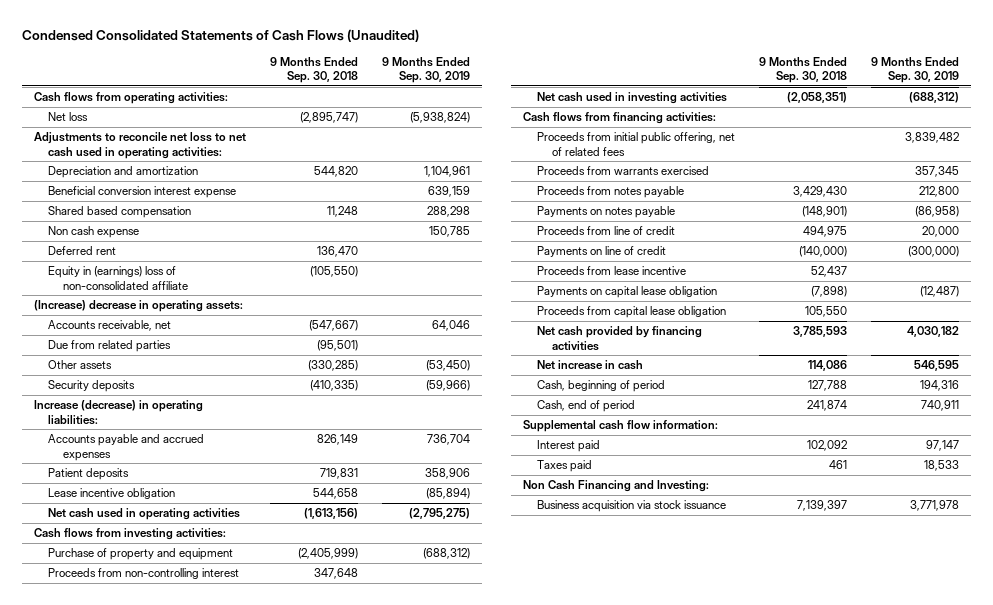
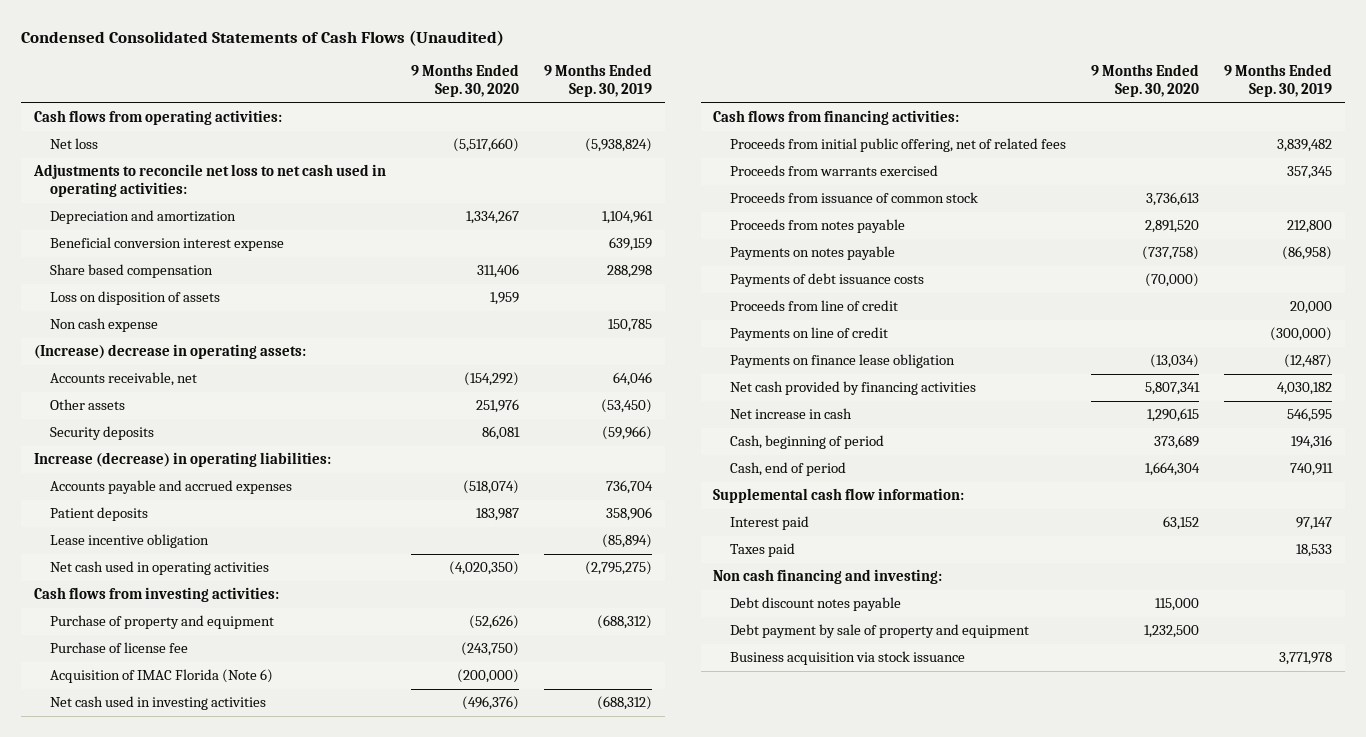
- | 9 Months Ended Sep. 30, 2018 | 9 Months Ended Sep. 30, 2019
+ | 9 Months Ended Sep. 30, 2020 | 9 Months Ended Sep. 30, 2019
- Shared based compensation | 11,248 | 288,298
+ Share based compensation | 311,406 | 288,298
+ Loss on disposition of assets | 1,959 |
- Deferred rent | 136,470 |
- Equity in (earnings) loss of non-consolidated affiliate | (105,550) |
- Due from related parties | (95,501) |
- Proceeds from non-controlling interest | 347,648 |
+ Purchase of license fee | (243,750) |
+ Acquisition of IMAC Florida (Note 6) | (200,000) |
+ Proceeds from issuance of common stock | 3,736,613 |
+ Payments of debt issuance costs | (70,000) |
- Proceeds from lease incentive | 52,437 |
- Payments on capital lease obligation | (7,898) | (12,487)
- Proceeds from capital lease obligation | 105,550 |
+ Payments on finance lease obligation | (13,034) | (12,487)
- Non Cash Financing and Investing:
+ Non cash financing and investing:
+ Debt discount notes payable | 115,000 |
+ Debt payment by sale of property and equipment | 1,232,500 |

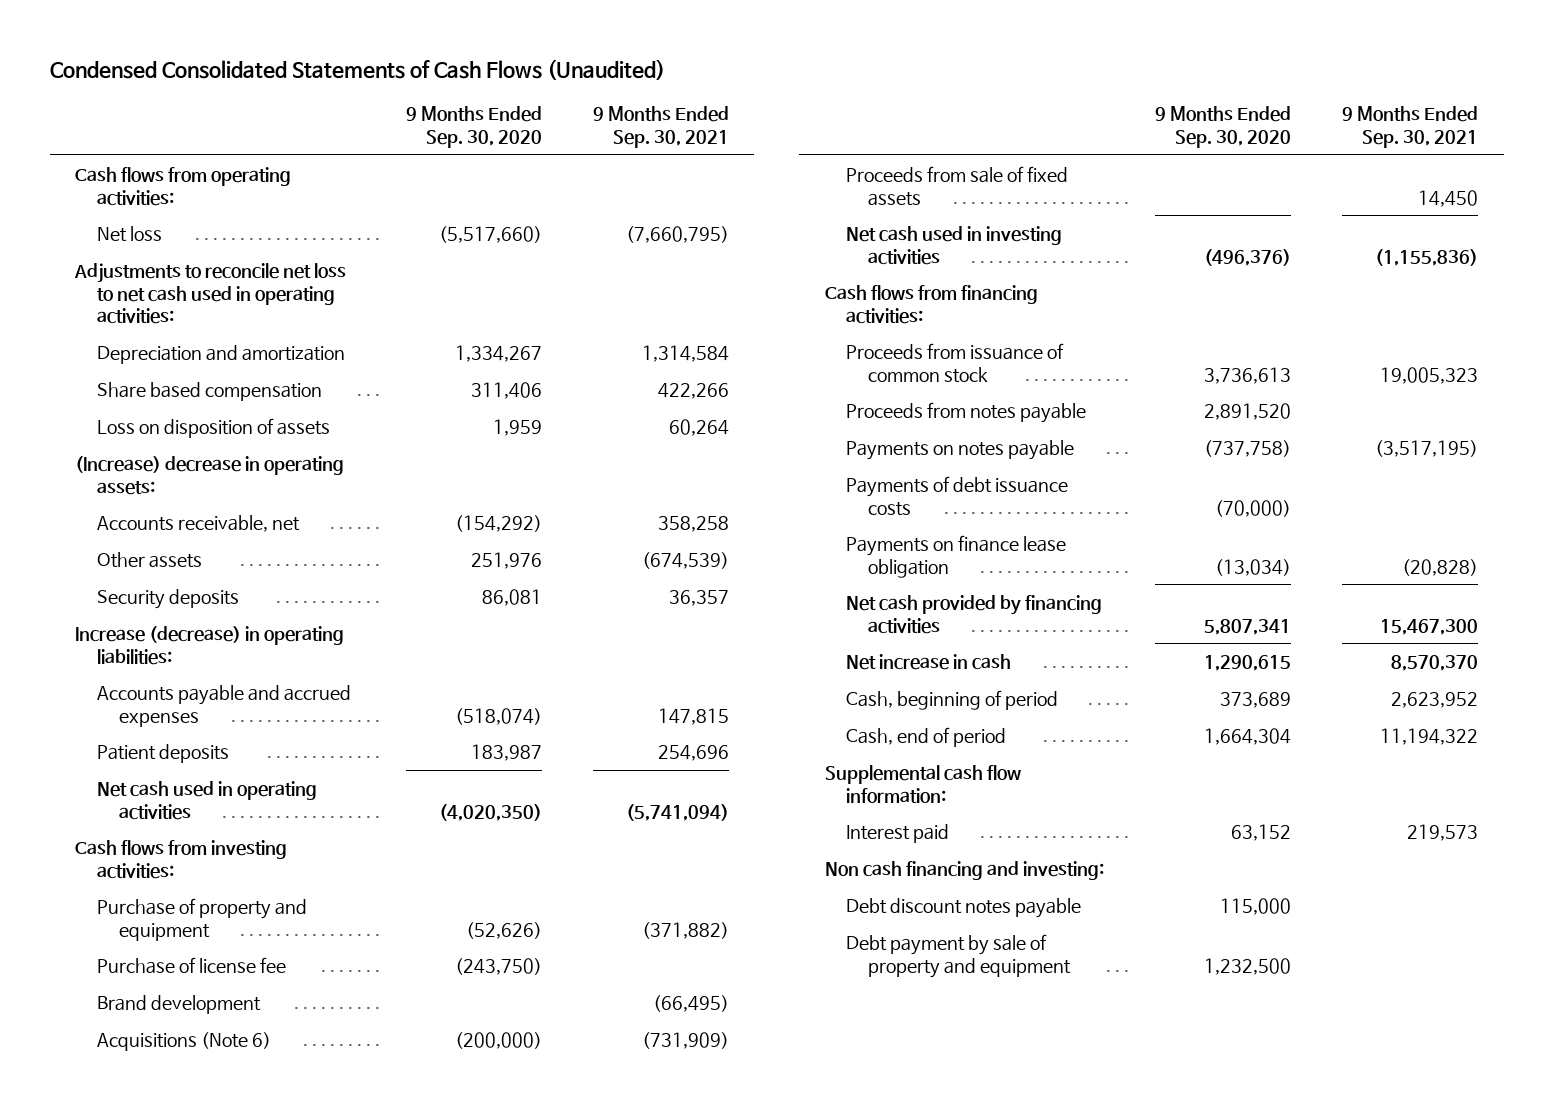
- | 9 Months Ended Sep. 30, 2020 | 9 Months Ended Sep. 30, 2019
+ | 9 Months Ended Sep. 30, 2020 | 9 Months Ended Sep. 30, 2021
- Beneficial conversion interest expense | | 639,159
- Non cash expense | | 150,785
- Lease incentive obligation | | (85,894)
- Acquisition of IMAC Florida (Note 6) | (200,000) |
+ Brand development | | (66,495)
+ Acquisitions (Note 6) | (200,000) | (731,909)
+ Proceeds from sale of fixed assets | | 14,450
- Proceeds from initial public offering, net of related fees | | 3,839,482
- Proceeds from warrants exercised | | 357,345
- Proceeds from line of credit | | 20,000
- Payments on line of credit | | (300,000)
- Taxes paid | | 18,533
- Business acquisition via stock issuance | | 3,771,978

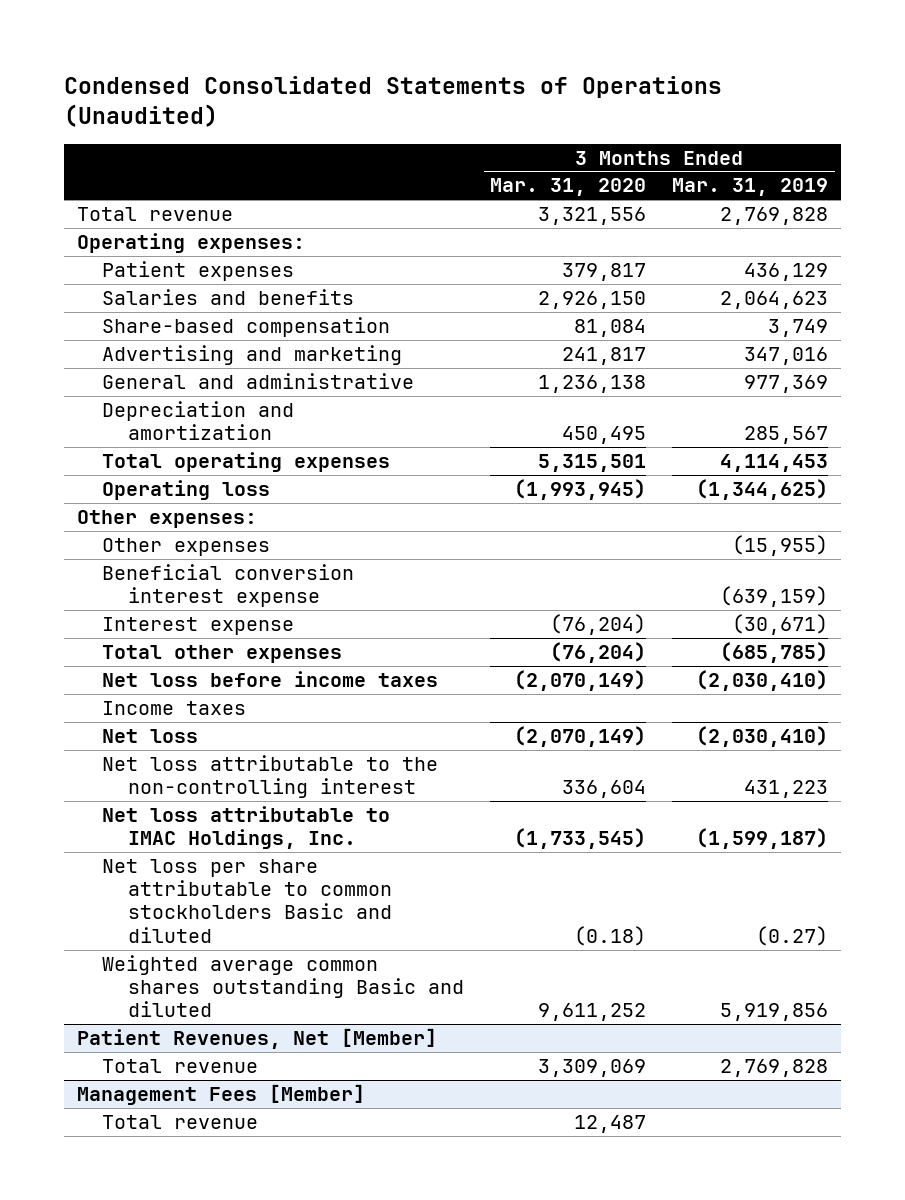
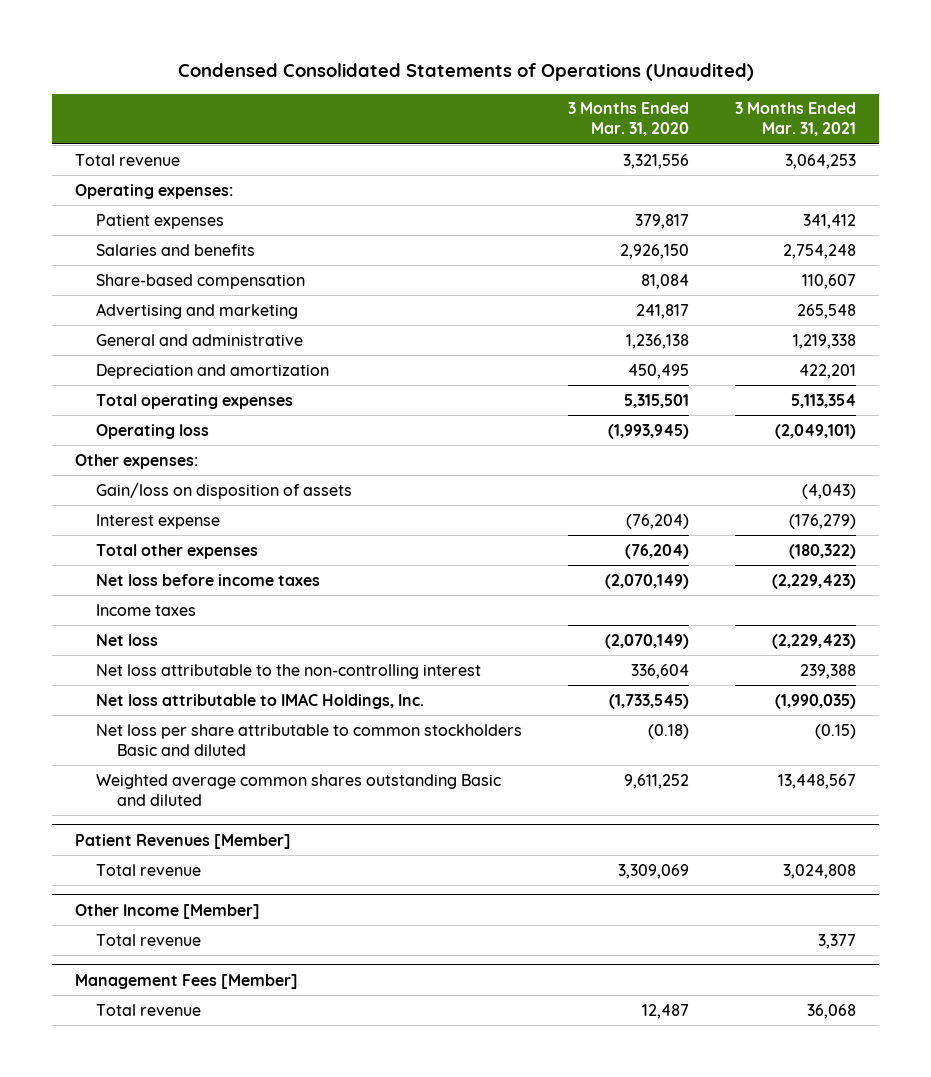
- | 3 Months Ended Mar. 31, 2020 | 3 Months Ended Mar. 31, 2019
+ | 3 Months Ended Mar. 31, 2020 | 3 Months Ended Mar. 31, 2021
- Other expenses | | (15,955)
- Beneficial conversion interest expense | | (639,159)
+ Gain/loss on disposition of assets | | (4,043)
- Patient Revenues, Net [Member]
+ Patient Revenues [Member]
+ Other Income [Member]
+ Total revenue | | 3,377

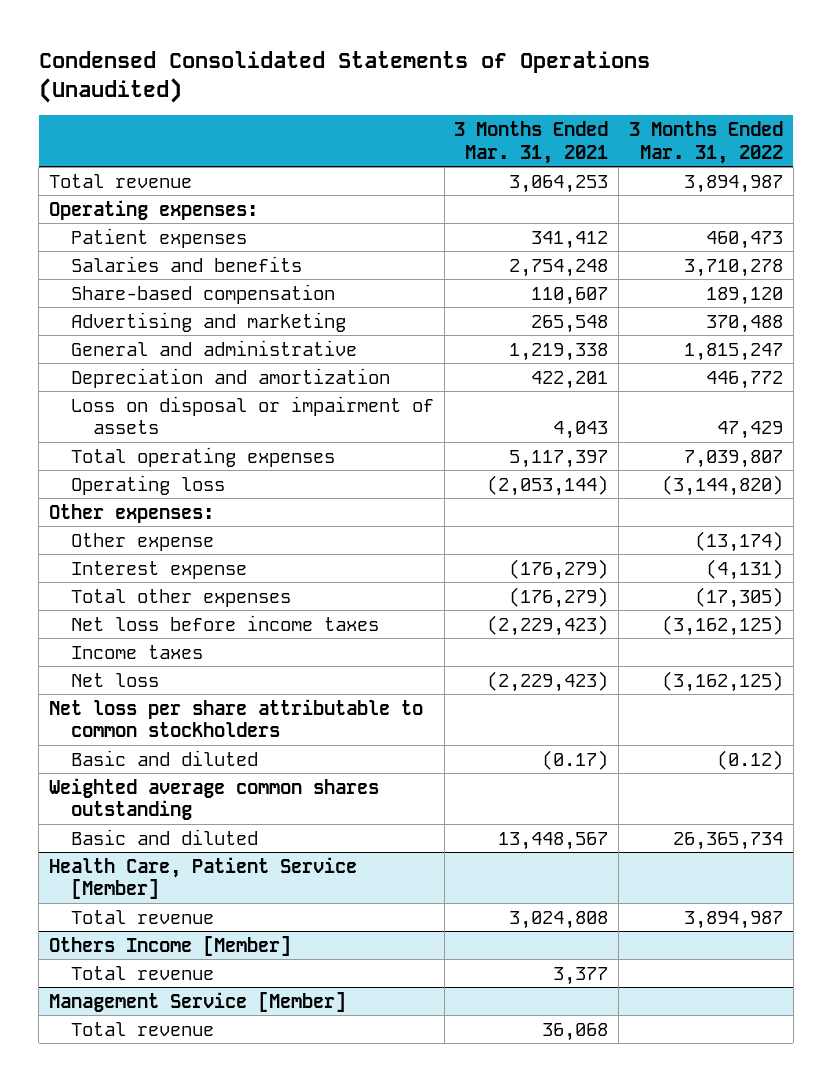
- | 3 Months Ended Mar. 31, 2020 | 3 Months Ended Mar. 31, 2021
+ | 3 Months Ended Mar. 31, 2021 | 3 Months Ended Mar. 31, 2022
- Total operating expenses | 5,315,501 | 5,113,354
- Operating loss | (1,993,945) | (2,049,101)
+ Loss on disposal or impairment of assets | 4,043 | 47,429
+ Total operating expenses | 5,117,397 | 7,039,807
+ Operating loss | (2,053,144) | (3,144,820)
- Gain/loss on disposition of assets | | (4,043)
+ Other expense | | (13,174)
- Total other expenses | (76,204) | (180,322)
+ Total other expenses | (176,279) | (17,305)
- Net loss attributable to the non-controlling interest | 336,604 | 239,388
- Net loss attributable to IMAC Holdings, Inc. | (1,733,545) | (1,990,035)
- Net loss per share attributable to common stockholders Basic and diluted | (0.18) | (0.15)
- Weighted average common shares outstanding Basic and diluted | 9,611,252 | 13,448,567
- Patient Revenues [Member]
+ Net loss per share attributable to common stockholders
+ Basic and diluted | (0.17) | (0.12)
+ Weighted average common shares outstanding
+ Basic and diluted | 13,448,567 | 26,365,734
+ Health Care, Patient Service [Member]
- Other Income [Member]
+ Others Income [Member]
- Management Fees [Member]
+ Management Service [Member]

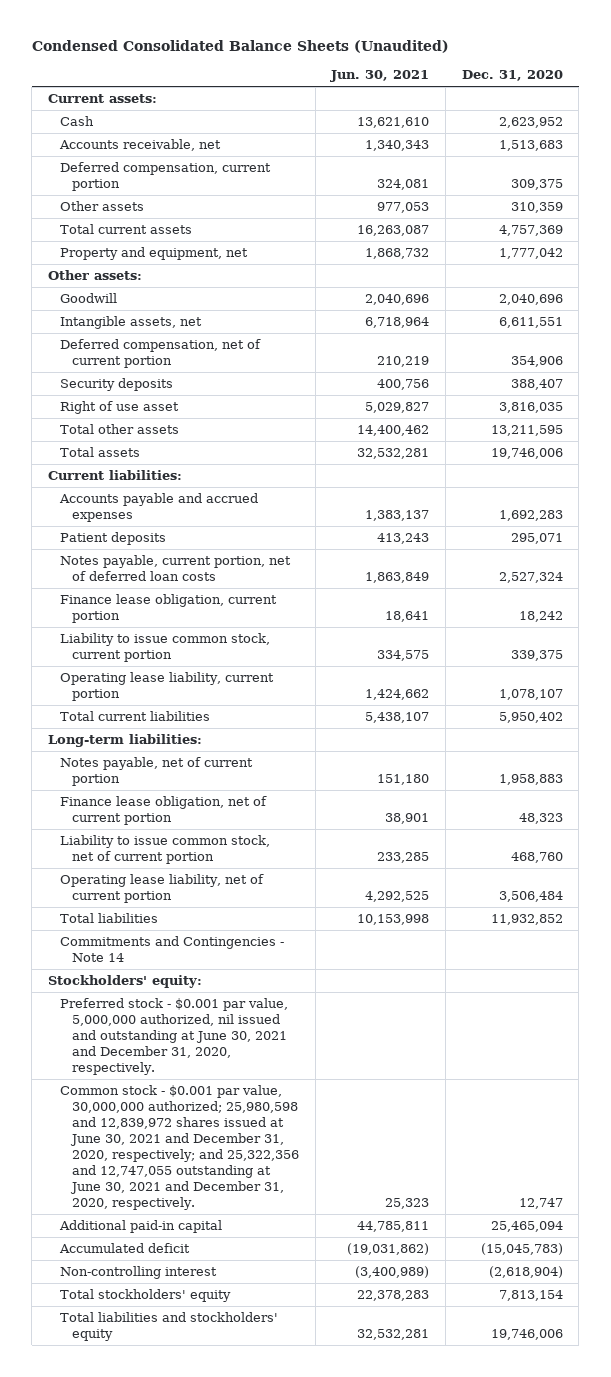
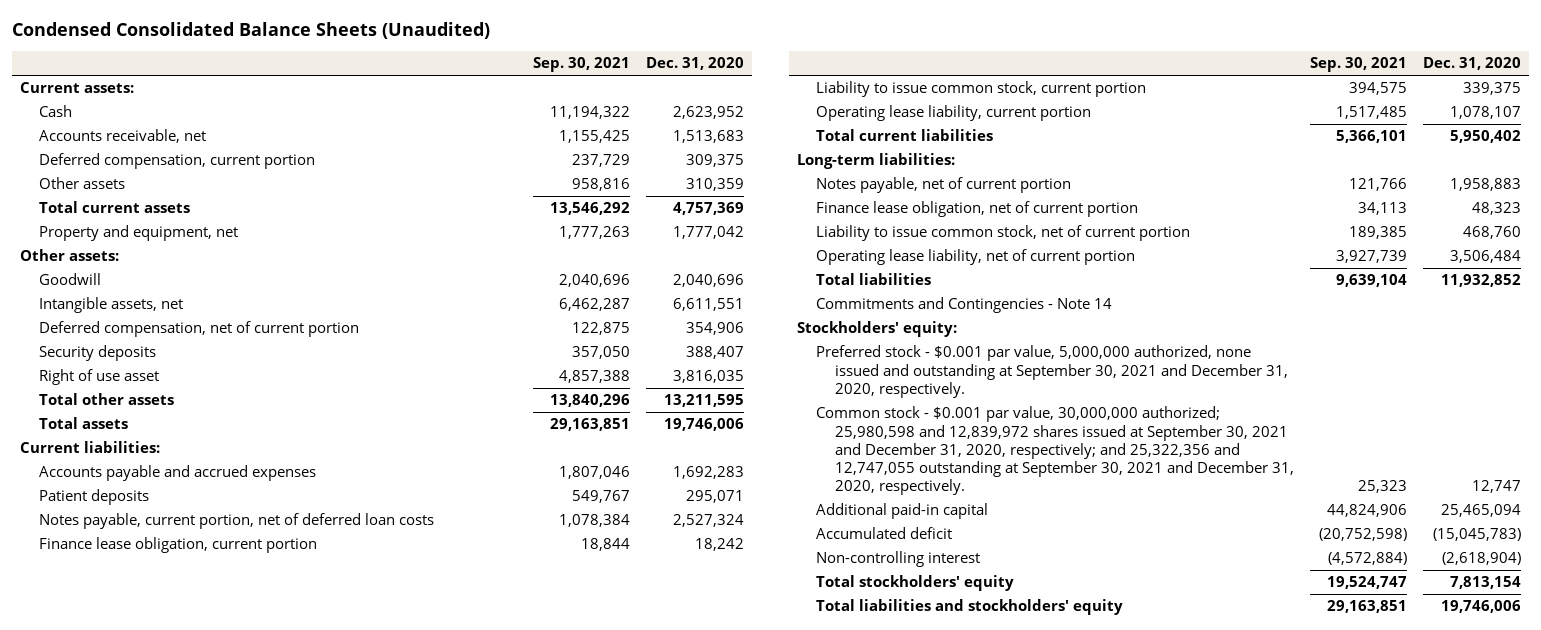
- | Jun. 30, 2021 | Dec. 31, 2020
+ | Sep. 30, 2021 | Dec. 31, 2020
- Preferred stock - $0.001 par value, 5,000,000 authorized, nil issued and outstanding at June 30, 2021 and December 31, 2020, respectively.
- Common stock - $0.001 par value, 30,000,000 authorized; 25,980,598 and 12,839,972 shares issued at June 30, 2021 and December 31, 2020, respectively; and 25,322,356 and 12,747,055 outstanding at June 30, 2021 and December 31, 2020, respectively. | 25,323 | 12,747
+ Preferred stock - $0.001 par value, 5,000,000 authorized, none issued and outstanding at September 30, 2021 and December 31, 2020, respectively.
+ Common stock - $0.001 par value, 30,000,000 authorized; 25,980,598 and 12,839,972 shares issued at September 30, 2021 and December 31, 2020, respectively; and 25,322,356 and 12,747,055 outstanding at September 30, 2021 and December 31, 2020, respectively. | 25,323 | 12,747

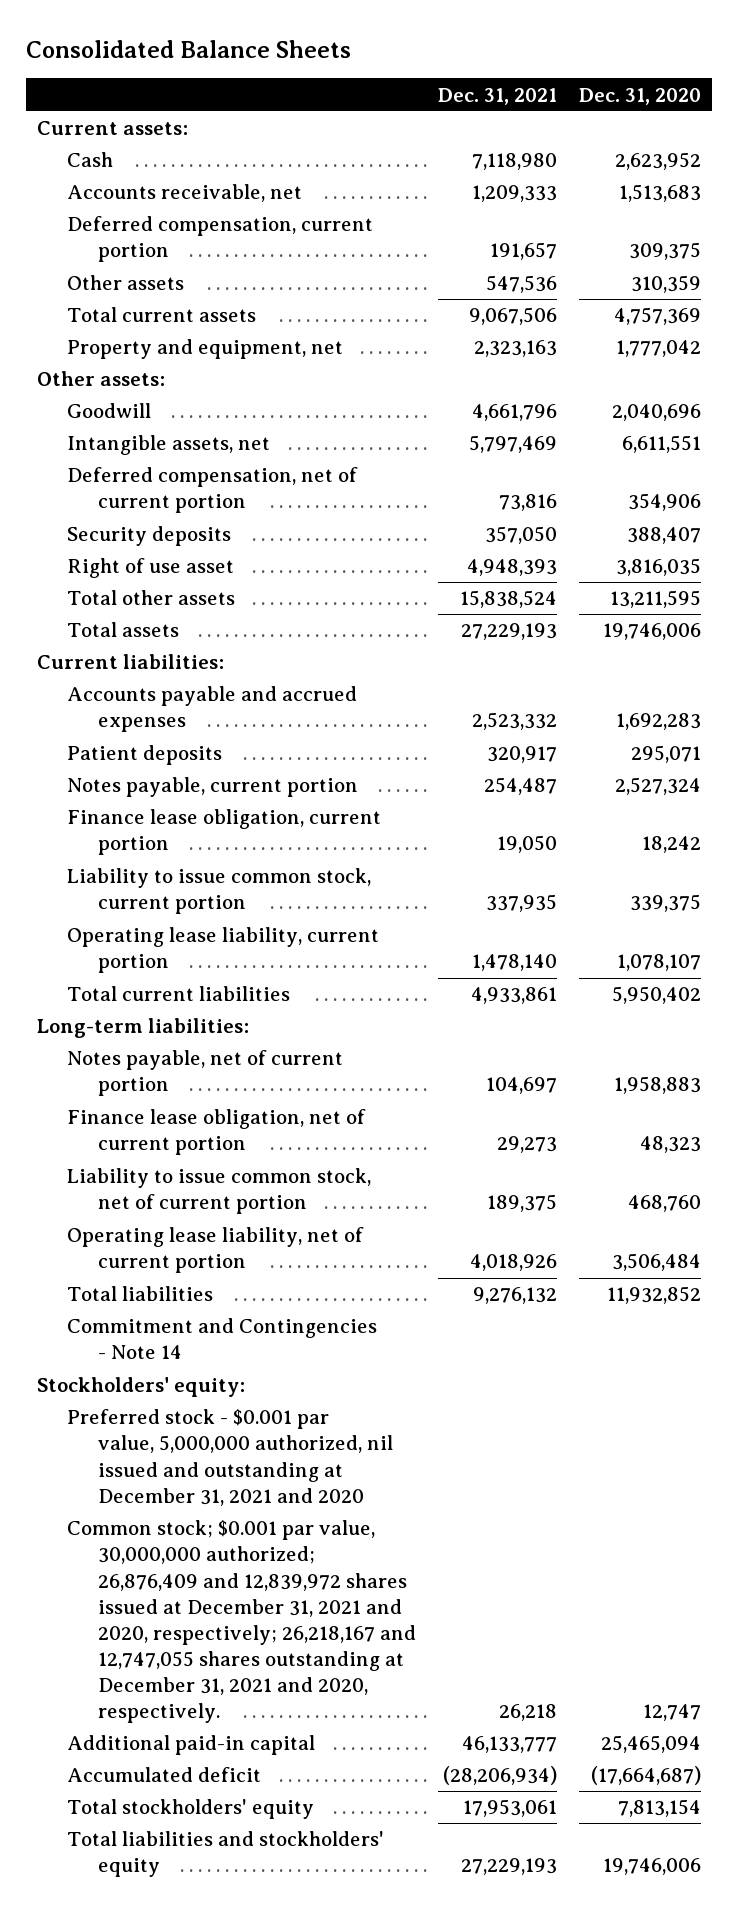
- Condensed Consolidated Balance Sheets (Unaudited)
+ Consolidated Balance Sheets
- | Sep. 30, 2021 | Dec. 31, 2020
+ | Dec. 31, 2021 | Dec. 31, 2020
- Notes payable, current portion, net of deferred loan costs | 1,078,384 | 2,527,324
+ Notes payable, current portion | 254,487 | 2,527,324
- Commitments and Contingencies - Note 14
+ Commitment and Contingencies - Note 14
- Preferred stock - $0.001 par value, 5,000,000 authorized, none issued and outstanding at September 30, 2021 and December 31, 2020, respectively.
- Common stock - $0.001 par value, 30,000,000 authorized; 25,980,598 and 12,839,972 shares issued at September 30, 2021 and December 31, 2020, respectively; and 25,322,356 and 12,747,055 outstanding at September 30, 2021 and December 31, 2020, respectively. | 25,323 | 12,747
+ Preferred stock - $0.001 par value, 5,000,000 authorized, nil issued and outstanding at December 31, 2021 and 2020
+ Common stock; $0.001 par value, 30,000,000 authorized; 26,876,409 and 12,839,972 shares issued at December 31, 2021 and 2020, respectively; 26,218,167 and 12,747,055 shares outstanding at December 31, 2021 and 2020, respectively. | 26,218 | 12,747
- Accumulated deficit | (20,752,598) | (15,045,783)
- Non-controlling interest | (4,572,884) | (2,618,904)
+ Accumulated deficit | (28,206,934) | (17,664,687)

